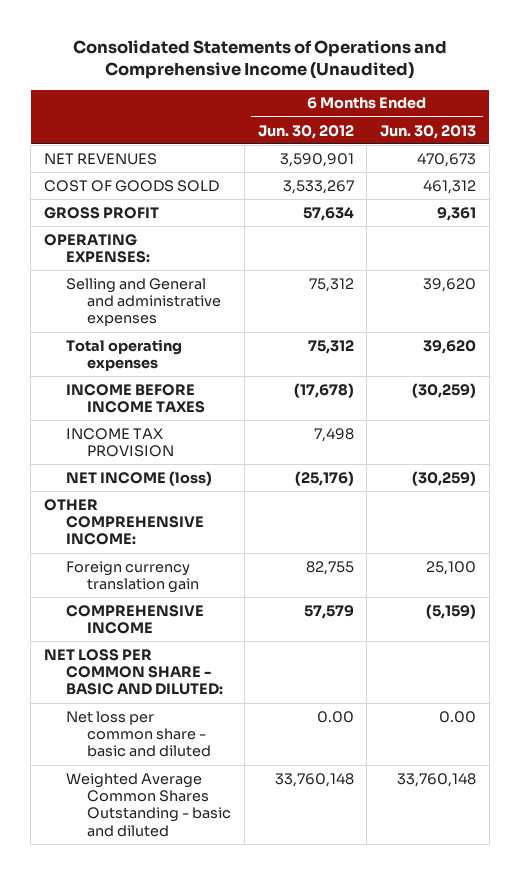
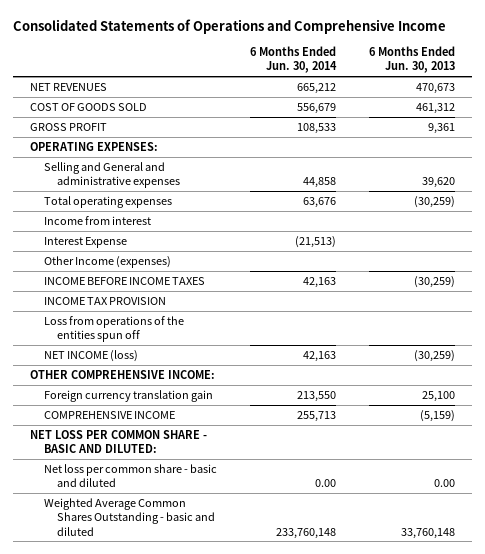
- Consolidated Statements of Operations and Comprehensive Income (Unaudited)
+ Consolidated Statements of Operations and Comprehensive Income
- | 6 Months Ended Jun. 30, 2012 | 6 Months Ended Jun. 30, 2013
+ | 6 Months Ended Jun. 30, 2014 | 6 Months Ended Jun. 30, 2013
- Total operating expenses | 75,312 | 39,620
+ Total operating expenses | 63,676 | (30,259)
+ Income from interest
+ Interest Expense | (21,513) |
+ Other Income (expenses)
+ Loss from operations of the entities spun off

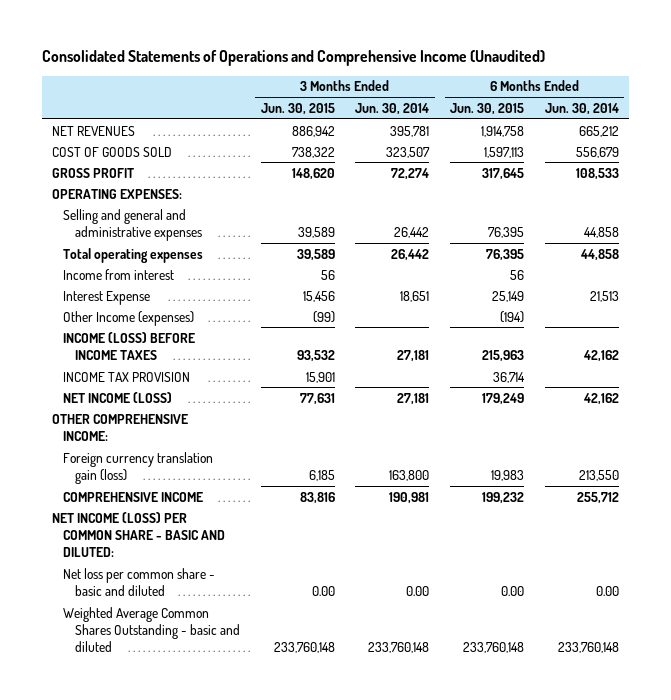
- Consolidated Statements of Operations and Comprehensive Income
+ Consolidated Statements of Operations and Comprehensive Income (Unaudited)
- | 6 Months Ended Jun. 30, 2014 | 6 Months Ended Jun. 30, 2013
+ | 3 Months Ended Jun. 30, 2015 | 3 Months Ended Jun. 30, 2014 | 6 Months Ended Jun. 30, 2015 | 6 Months Ended Jun. 30, 2014
- Selling and General and administrative expenses | 44,858 | 39,620
- Total operating expenses | 63,676 | (30,259)
+ Selling and general and administrative expenses | 39,589 | 26,442 | 76,395 | 44,858
+ Total operating expenses | 39,589 | 26,442 | 76,395 | 44,858
- Interest Expense | (21,513) |
+ Interest Expense | 15,456 | 18,651 | 25,149 | 21,513
- INCOME BEFORE INCOME TAXES | 42,163 | (30,259)
+ INCOME (LOSS) BEFORE INCOME TAXES | 93,532 | 27,181 | 215,963 | 42,162
- Loss from operations of the entities spun off
- NET INCOME (loss) | 42,163 | (30,259)
+ NET INCOME (LOSS) | 77,631 | 27,181 | 179,249 | 42,162
- Foreign currency translation gain | 213,550 | 25,100
- COMPREHENSIVE INCOME | 255,713 | (5,159)
- NET LOSS PER COMMON SHARE - BASIC AND DILUTED:
+ Foreign currency translation gain (loss) | 6,185 | 163,800 | 19,983 | 213,550
+ COMPREHENSIVE INCOME | 83,816 | 190,981 | 199,232 | 255,712
+ NET INCOME (LOSS) PER COMMON SHARE - BASIC AND DILUTED:

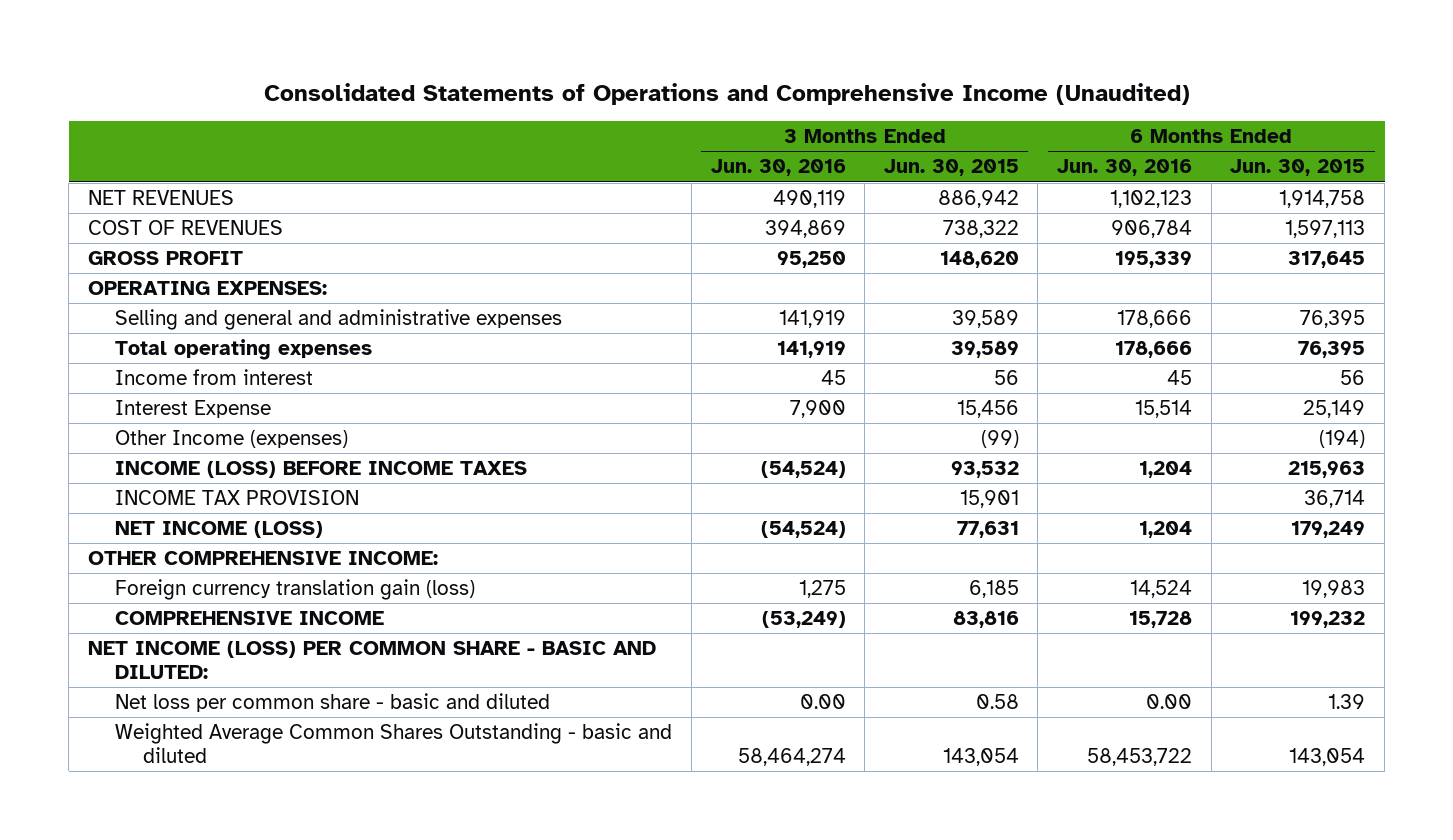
- | 3 Months Ended Jun. 30, 2015 | 3 Months Ended Jun. 30, 2014 | 6 Months Ended Jun. 30, 2015 | 6 Months Ended Jun. 30, 2014
+ | 3 Months Ended Jun. 30, 2016 | 3 Months Ended Jun. 30, 2015 | 6 Months Ended Jun. 30, 2016 | 6 Months Ended Jun. 30, 2015
- COST OF GOODS SOLD | 738,322 | 323,507 | 1,597,113 | 556,679
+ COST OF REVENUES | 394,869 | 738,322 | 906,784 | 1,597,113
- Net loss per common share - basic and diluted | 0.00 | 0.00 | 0.00 | 0.00
- Weighted Average Common Shares Outstanding - basic and diluted | 233,760,148 | 233,760,148 | 233,760,148 | 233,760,148
+ Net loss per common share - basic and diluted | 0.00 | 0.58 | 0.00 | 1.39
+ Weighted Average Common Shares Outstanding - basic and diluted | 58,464,274 | 143,054 | 58,453,722 | 143,054

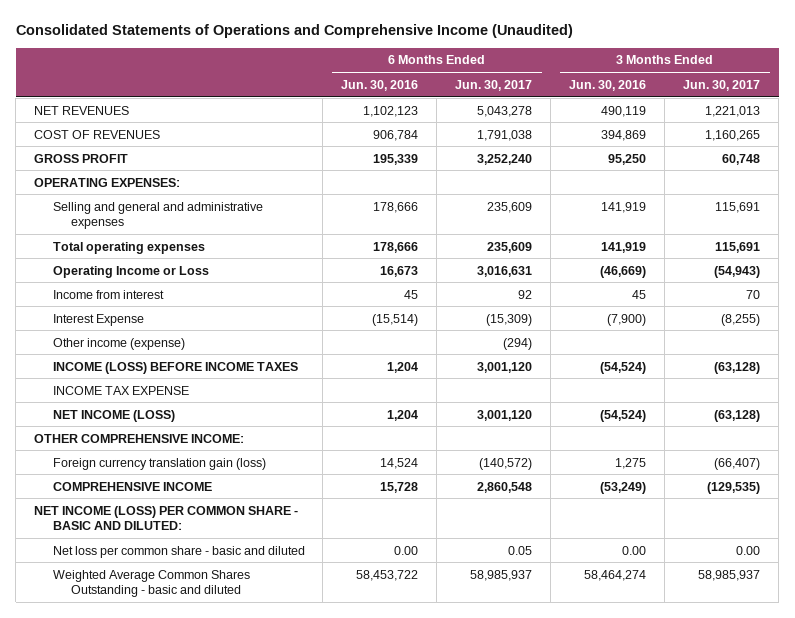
- | 3 Months Ended Jun. 30, 2016 | 3 Months Ended Jun. 30, 2015 | 6 Months Ended Jun. 30, 2016 | 6 Months Ended Jun. 30, 2015
+ | 6 Months Ended Jun. 30, 2016 | 6 Months Ended Jun. 30, 2017 | 3 Months Ended Jun. 30, 2016 | 3 Months Ended Jun. 30, 2017
+ Operating Income or Loss | 16,673 | 3,016,631 | (46,669) | (54,943)
- Interest Expense | 7,900 | 15,456 | 15,514 | 25,149
- Other Income (expenses) | | (99) | | (194)
+ Interest Expense | (15,514) | (15,309) | (7,900) | (8,255)
+ Other income (expense) | | (294) | |
- INCOME TAX PROVISION | | 15,901 | | 36,714
+ INCOME TAX EXPENSE

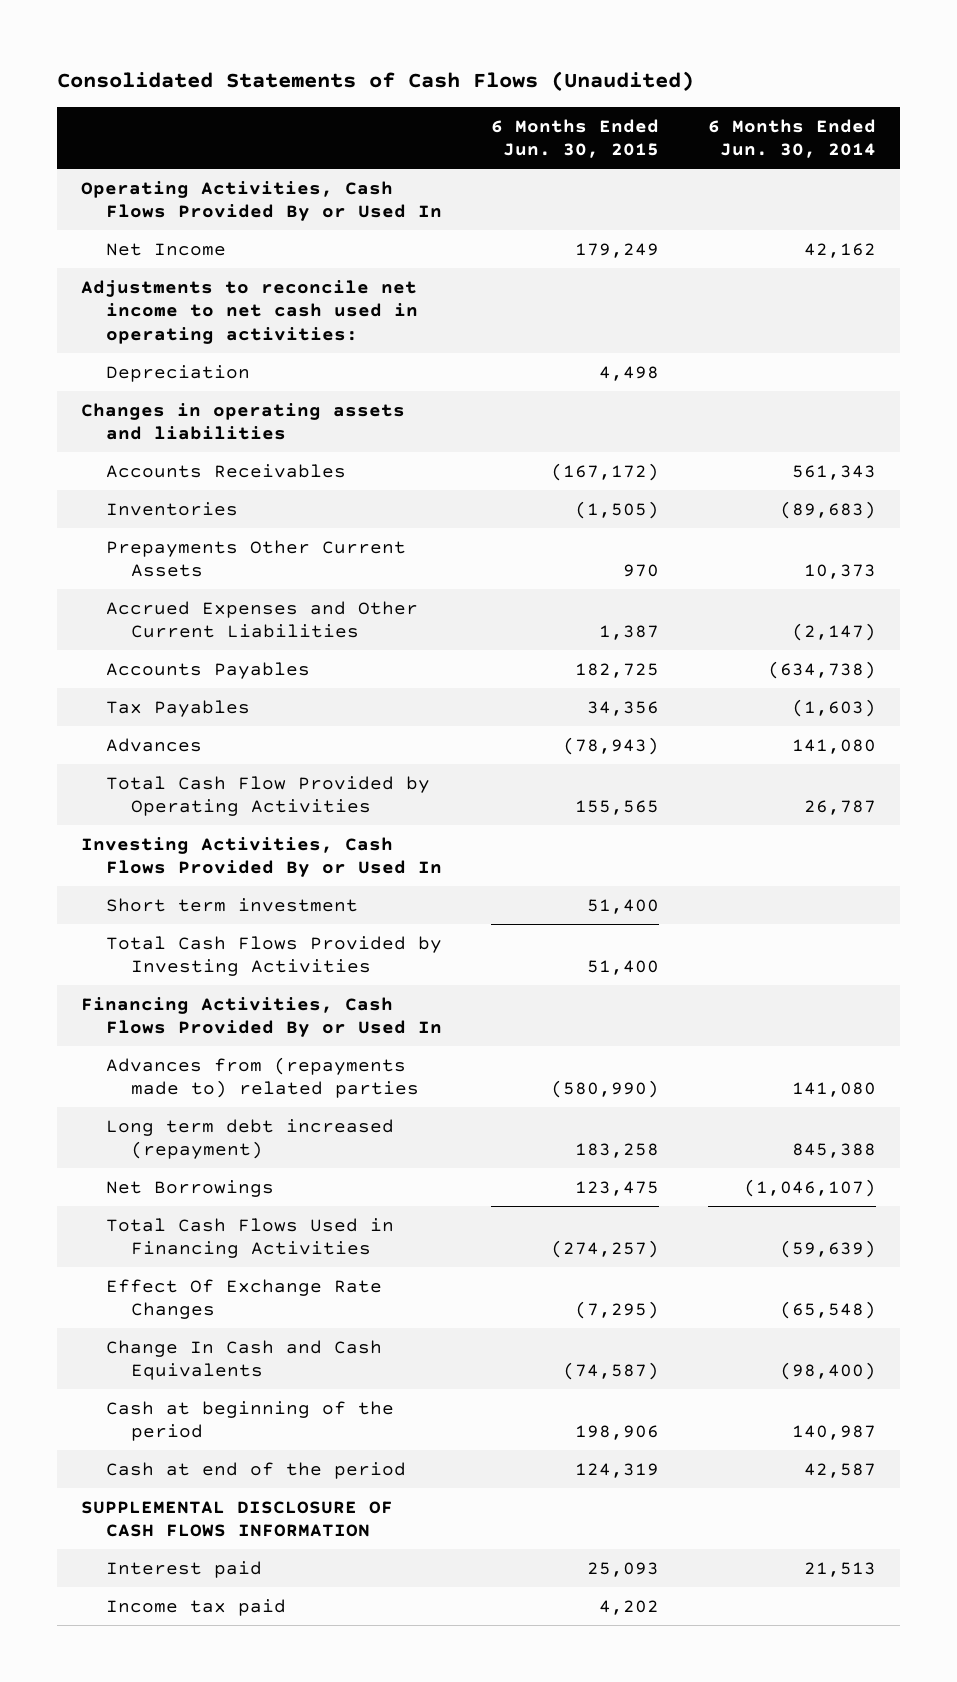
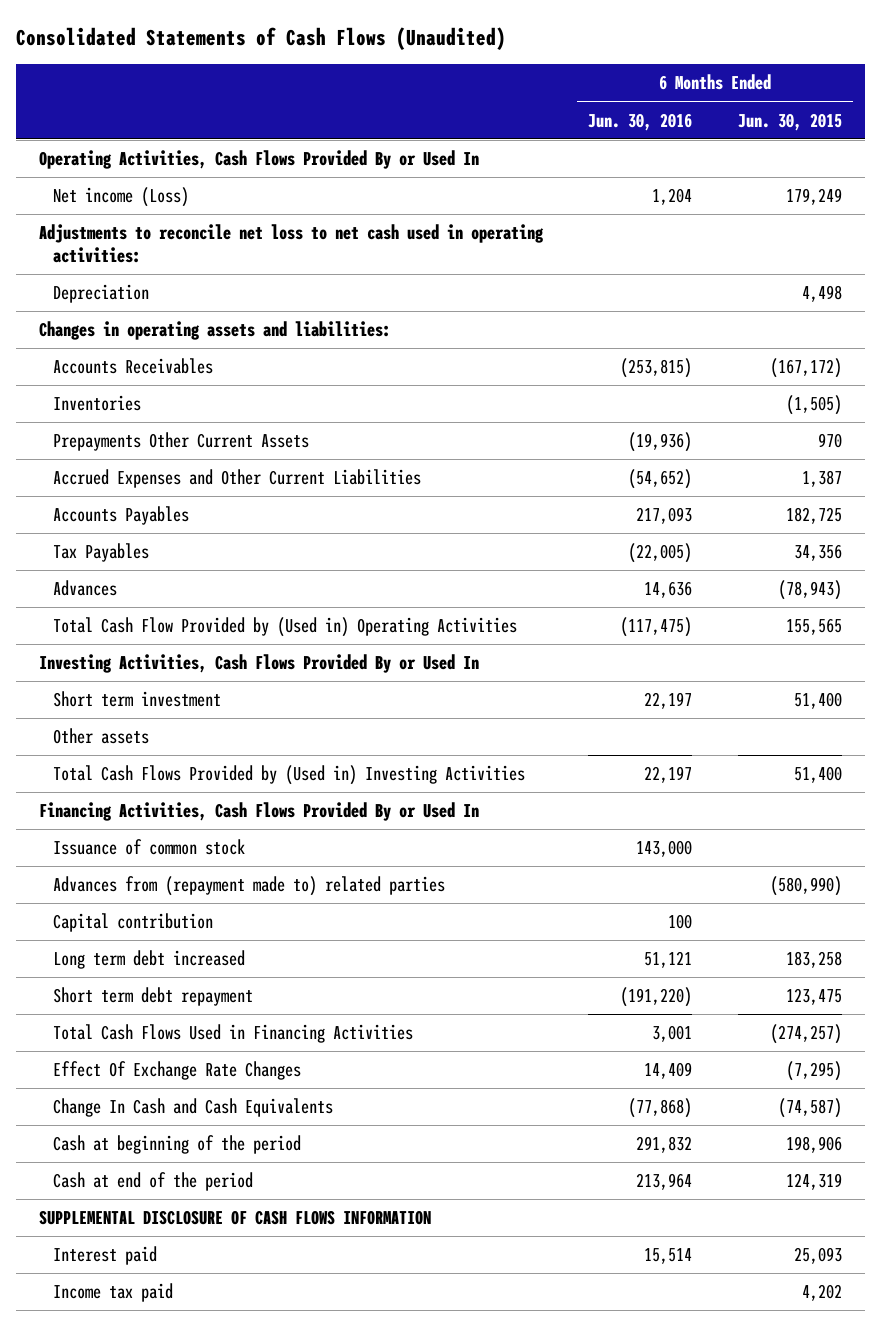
- | 6 Months Ended Jun. 30, 2015 | 6 Months Ended Jun. 30, 2014
+ | 6 Months Ended Jun. 30, 2016 | 6 Months Ended Jun. 30, 2015
- Net Income | 179,249 | 42,162
- Adjustments to reconcile net income to net cash used in operating activities:
+ Net income (Loss) | 1,204 | 179,249
+ Adjustments to reconcile net loss to net cash used in operating activities:
- Changes in operating assets and liabilities
+ Changes in operating assets and liabilities:
- Total Cash Flow Provided by Operating Activities | 155,565 | 26,787
+ Total Cash Flow Provided by (Used in) Operating Activities | (117,475) | 155,565
- Total Cash Flows Provided by Investing Activities | 51,400 |
+ Other assets
+ Total Cash Flows Provided by (Used in) Investing Activities | 22,197 | 51,400
- Advances from (repayments made to) related parties | (580,990) | 141,080
- Long term debt increased (repayment) | 183,258 | 845,388
- Net Borrowings | 123,475 | (1,046,107)
+ Issuance of common stock | 143,000 |
+ Advances from (repayment made to) related parties | | (580,990)
+ Capital contribution | 100 |
+ Long term debt increased | 51,121 | 183,258
+ Short term debt repayment | (191,220) | 123,475

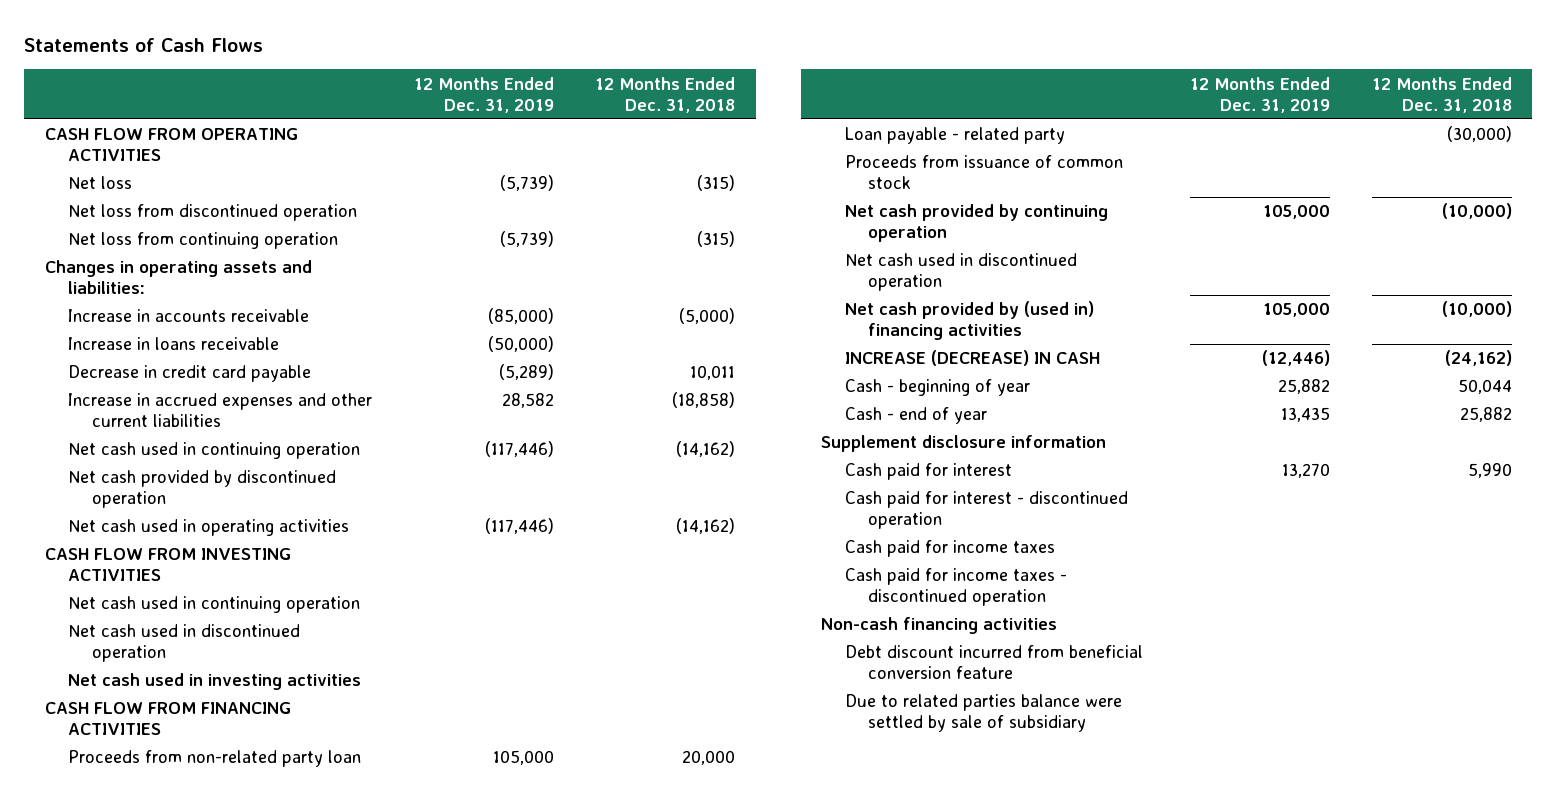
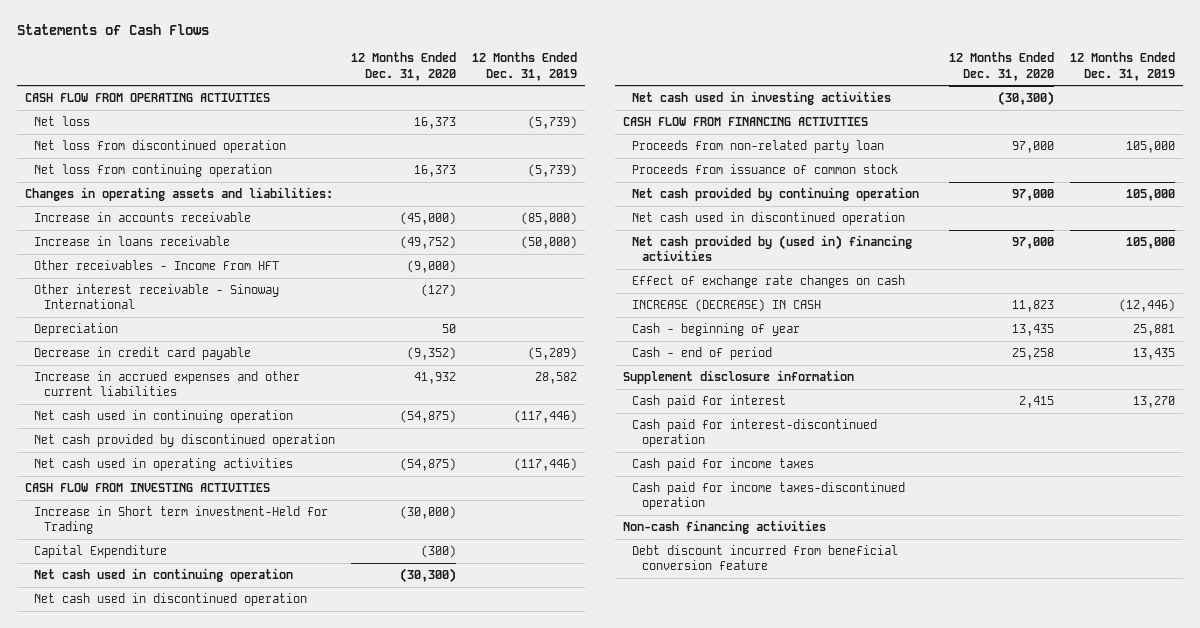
- | 12 Months Ended Dec. 31, 2019 | 12 Months Ended Dec. 31, 2018
+ | 12 Months Ended Dec. 31, 2020 | 12 Months Ended Dec. 31, 2019
+ Other receivables - Income From HFT | (9,000) |
+ Other interest receivable - Sinoway International | (127) |
+ Depreciation | 50 |
+ Increase in Short term investment-Held for Trading | (30,000) |
+ Capital Expenditure | (300) |
- Loan payable - related party | | (30,000)
+ Effect of exchange rate changes on cash
- Cash - beginning of year | 25,882 | 50,044
- Cash - end of year | 13,435 | 25,882
+ Cash - beginning of year | 13,435 | 25,881
+ Cash - end of period | 25,258 | 13,435
- Cash paid for interest - discontinued operation
+ Cash paid for interest-discontinued operation
- Cash paid for income taxes - discontinued operation
+ Cash paid for income taxes-discontinued operation
- Due to related parties balance were settled by sale of subsidiary

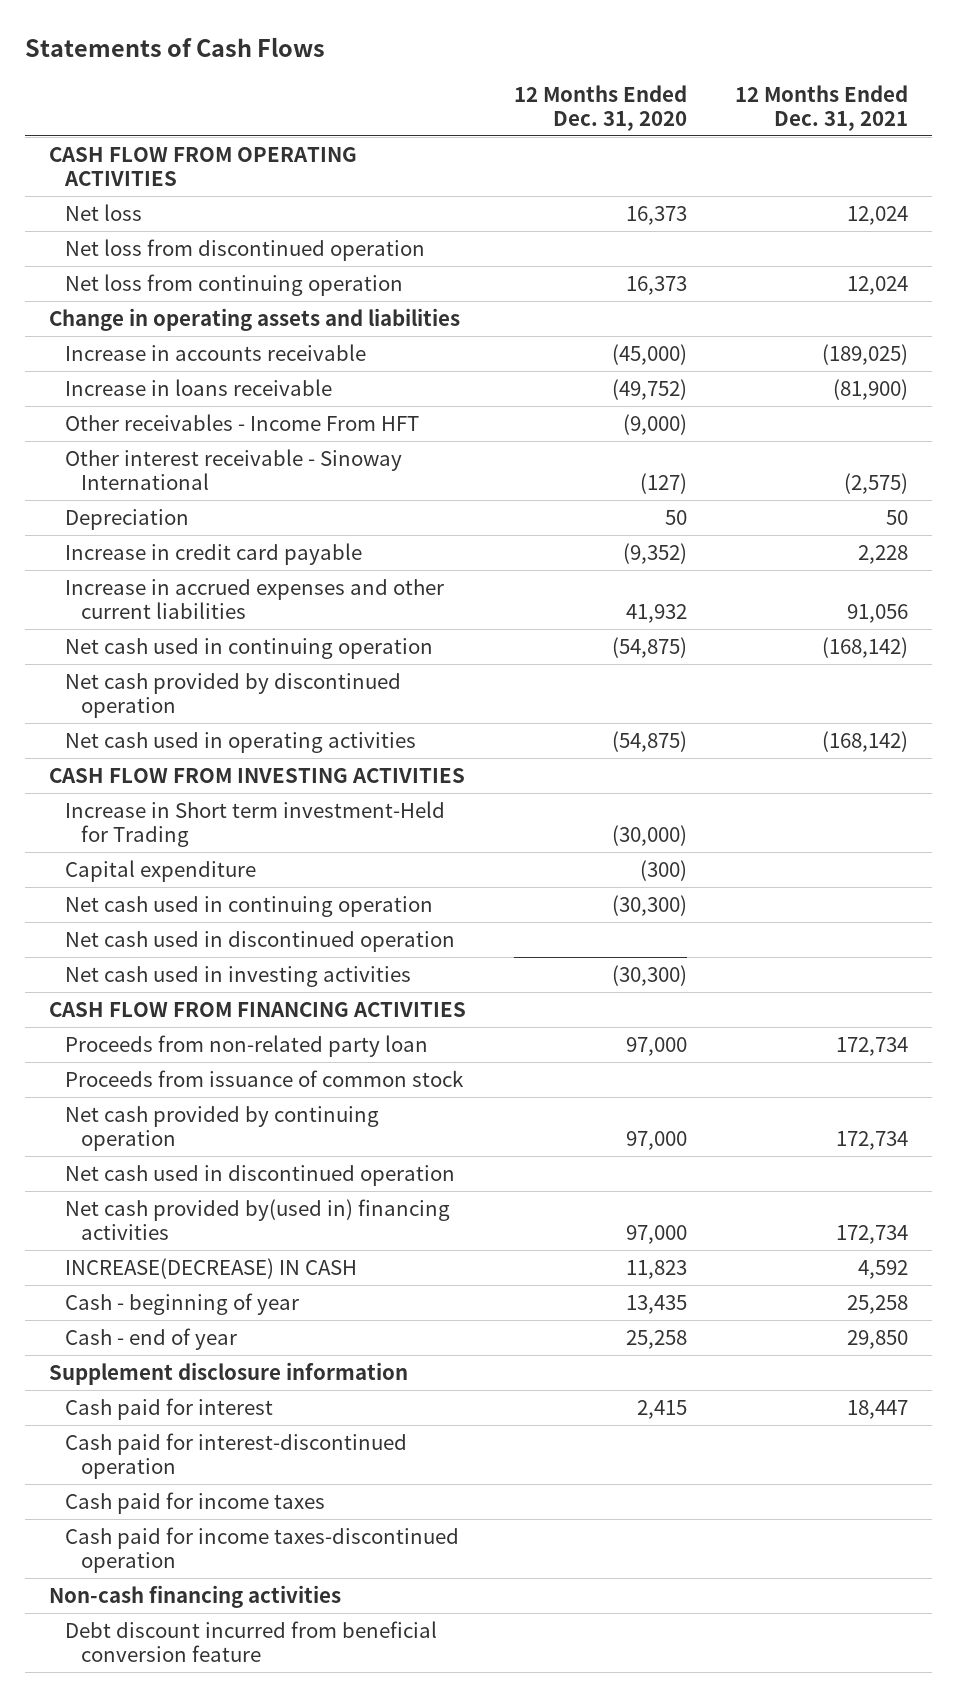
- | 12 Months Ended Dec. 31, 2020 | 12 Months Ended Dec. 31, 2019
+ | 12 Months Ended Dec. 31, 2020 | 12 Months Ended Dec. 31, 2021
- Changes in operating assets and liabilities:
+ Change in operating assets and liabilities
- Decrease in credit card payable | (9,352) | (5,289)
+ Increase in credit card payable | (9,352) | 2,228
- Capital Expenditure | (300) |
+ Capital expenditure | (300) |
- Net cash provided by (used in) financing activities | 97,000 | 105,000
- Effect of exchange rate changes on cash
- INCREASE (DECREASE) IN CASH | 11,823 | (12,446)
+ Net cash provided by(used in) financing activities | 97,000 | 172,734
+ INCREASE(DECREASE) IN CASH | 11,823 | 4,592
- Cash - end of period | 25,258 | 13,435
+ Cash - end of year | 25,258 | 29,850

